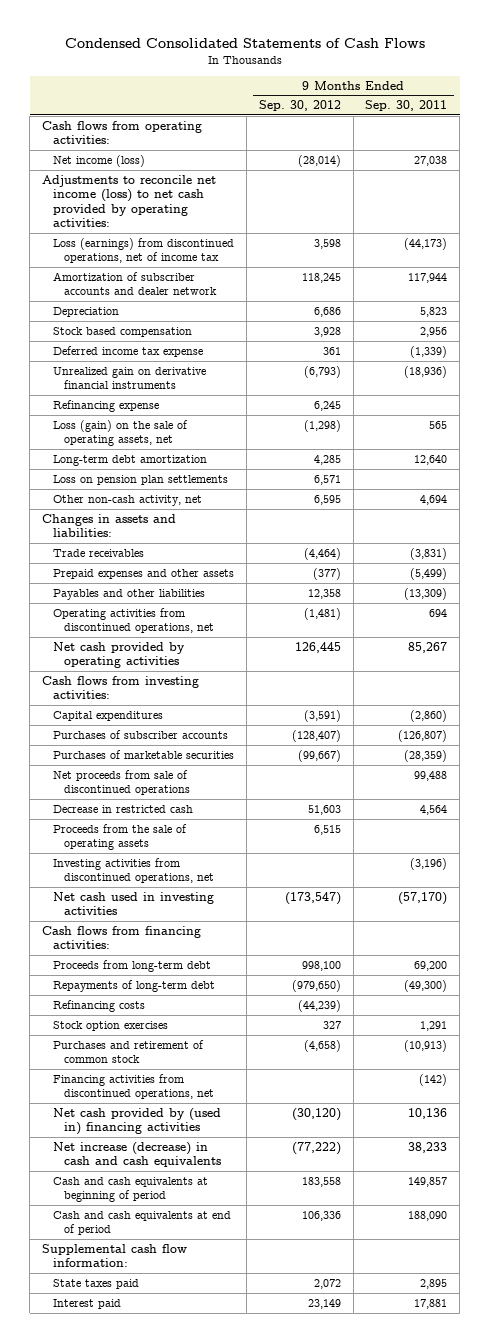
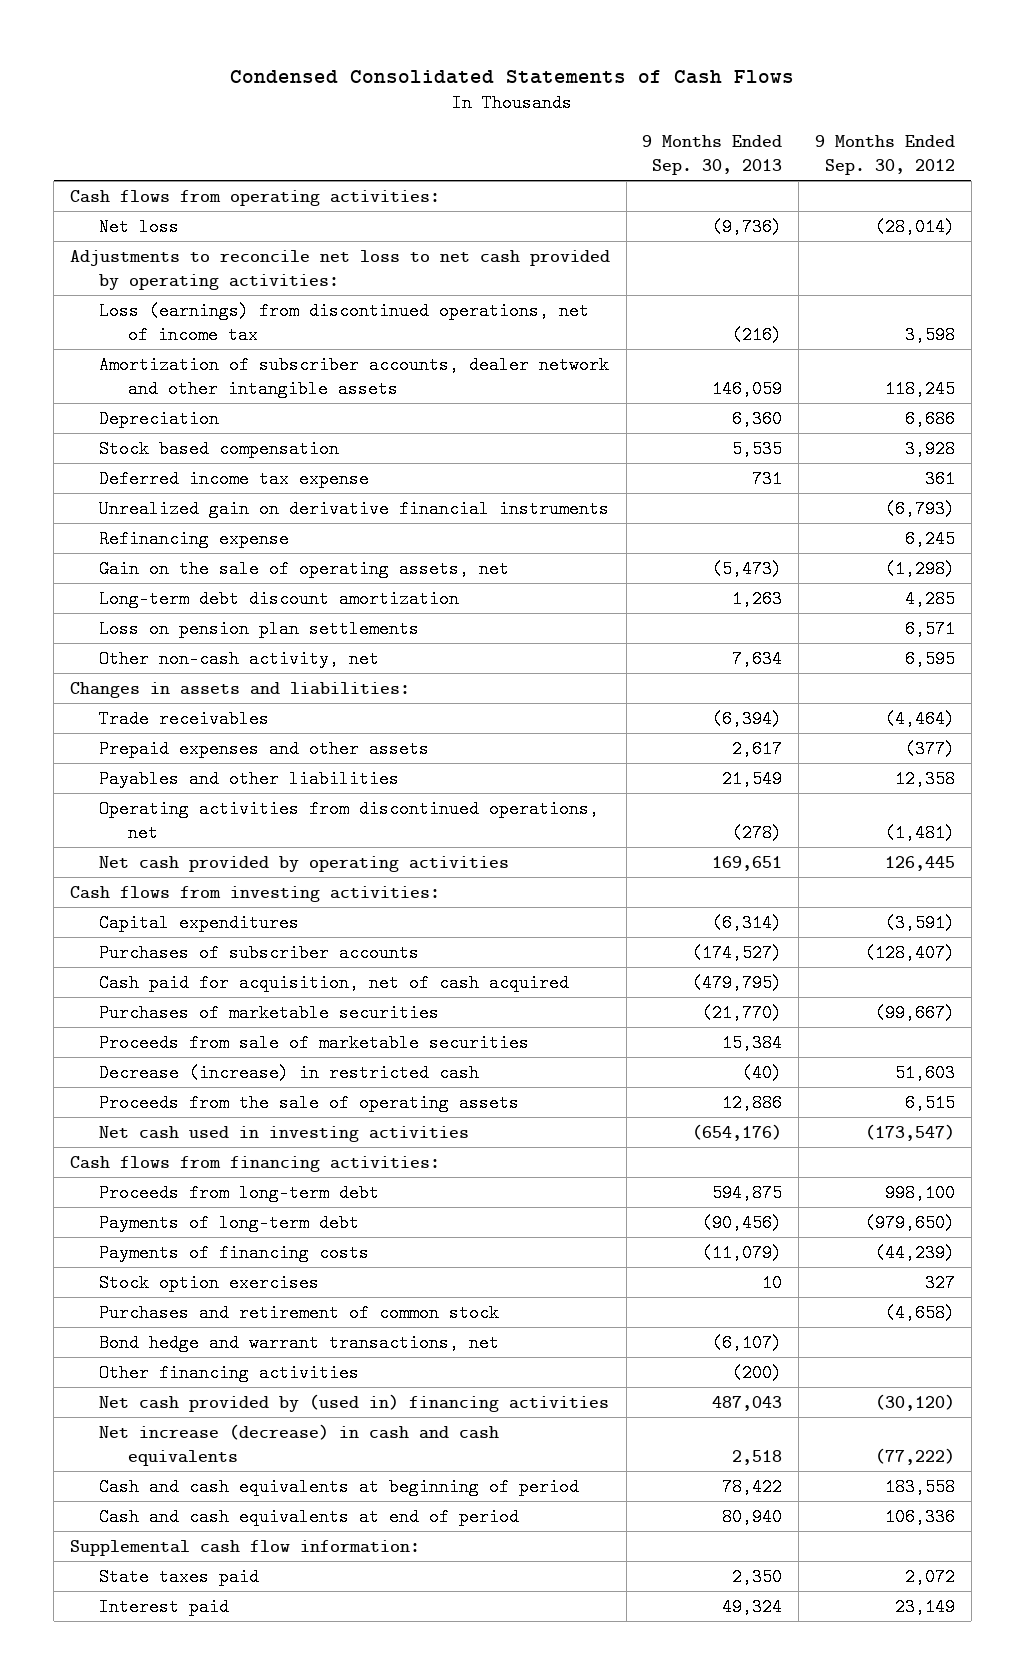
- | 9 Months Ended Sep. 30, 2012 | 9 Months Ended Sep. 30, 2011
+ | 9 Months Ended Sep. 30, 2013 | 9 Months Ended Sep. 30, 2012
- Net income (loss) | (28,014) | 27,038
- Adjustments to reconcile net income (loss) to net cash provided by operating activities:
+ Net loss | (9,736) | (28,014)
+ Adjustments to reconcile net loss to net cash provided by operating activities:
- Amortization of subscriber accounts and dealer network | 118,245 | 117,944
+ Amortization of subscriber accounts, dealer network and other intangible assets | 146,059 | 118,245
- Loss (gain) on the sale of operating assets, net | (1,298) | 565
- Long-term debt amortization | 4,285 | 12,640
+ Gain on the sale of operating assets, net | (5,473) | (1,298)
+ Long-term debt discount amortization | 1,263 | 4,285
+ Cash paid for acquisition, net of cash acquired | (479,795) |
- Net proceeds from sale of discontinued operations | | 99,488
- Decrease in restricted cash | 51,603 | 4,564
+ Proceeds from sale of marketable securities | 15,384 |
+ Decrease (increase) in restricted cash | (40) | 51,603
- Investing activities from discontinued operations, net | | (3,196)
- Repayments of long-term debt | (979,650) | (49,300)
- Refinancing costs | (44,239) |
+ Payments of long-term debt | (90,456) | (979,650)
+ Payments of financing costs | (11,079) | (44,239)
- Financing activities from discontinued operations, net | | (142)
+ Bond hedge and warrant transactions, net | (6,107) |
+ Other financing activities | (200) |

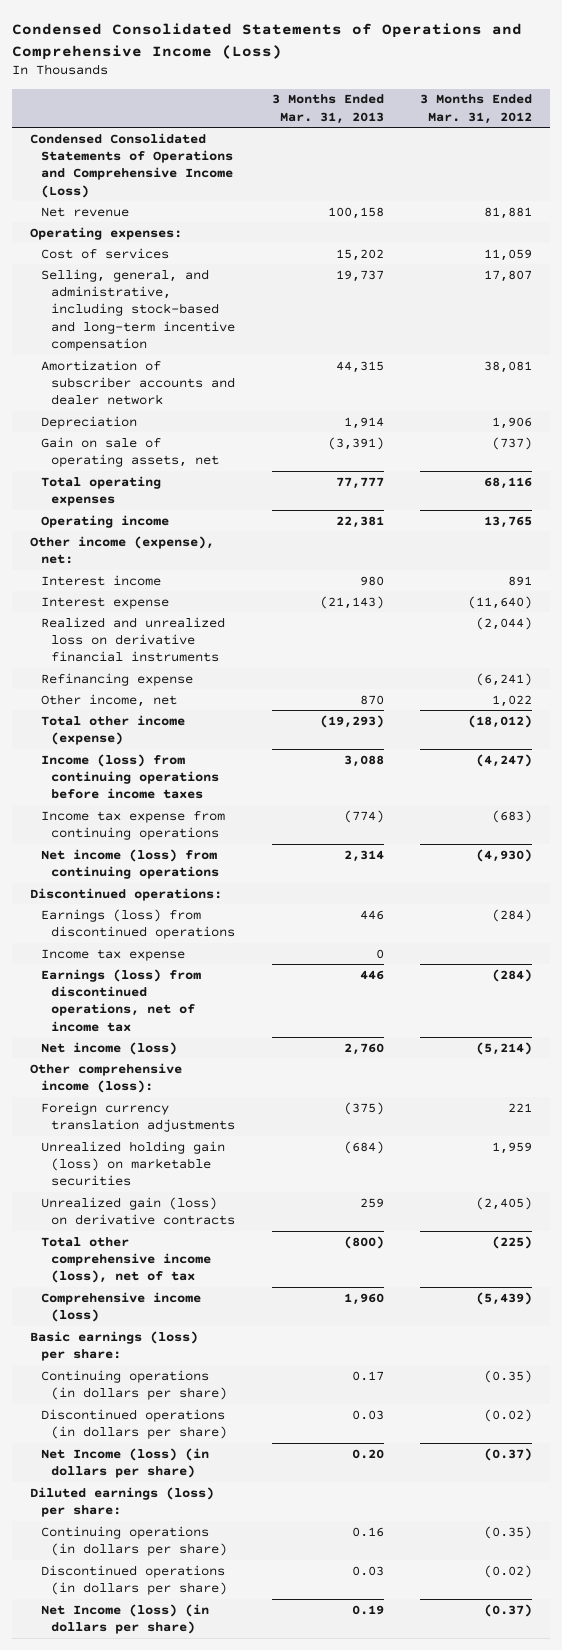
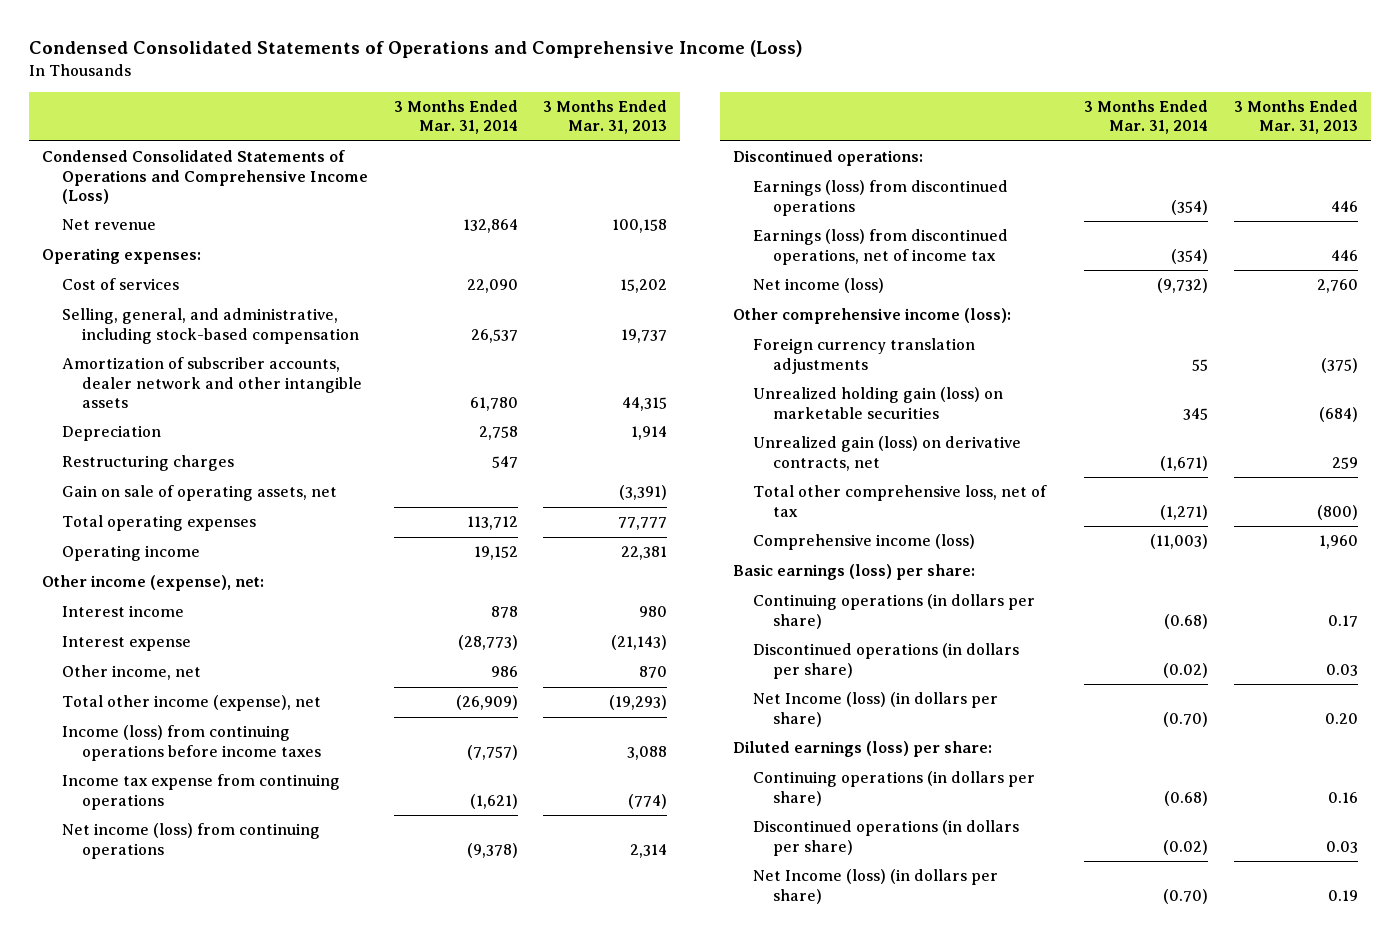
- | 3 Months Ended Mar. 31, 2013 | 3 Months Ended Mar. 31, 2012
+ | 3 Months Ended Mar. 31, 2014 | 3 Months Ended Mar. 31, 2013
- Selling, general, and administrative, including stock-based and long-term incentive compensation | 19,737 | 17,807
- Amortization of subscriber accounts and dealer network | 44,315 | 38,081
+ Selling, general, and administrative, including stock-based compensation | 26,537 | 19,737
+ Amortization of subscriber accounts, dealer network and other intangible assets | 61,780 | 44,315
+ Restructuring charges | 547 |
- Realized and unrealized loss on derivative financial instruments | | (2,044)
- Refinancing expense | | (6,241)
- Total other income (expense) | (19,293) | (18,012)
+ Total other income (expense), net | (26,909) | (19,293)
- Income tax expense | 0 |
- Unrealized gain (loss) on derivative contracts | 259 | (2,405)
- Total other comprehensive income (loss), net of tax | (800) | (225)
+ Unrealized gain (loss) on derivative contracts, net | (1,671) | 259
+ Total other comprehensive loss, net of tax | (1,271) | (800)

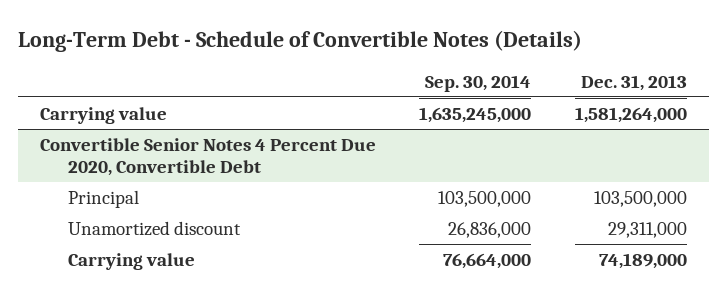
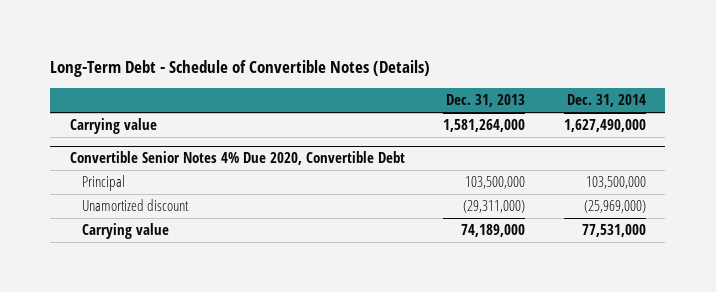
- | Sep. 30, 2014 | Dec. 31, 2013
+ | Dec. 31, 2013 | Dec. 31, 2014
- Convertible Senior Notes 4 Percent Due 2020, Convertible Debt
+ Convertible Senior Notes 4% Due 2020, Convertible Debt
- Unamortized discount | 26,836,000 | 29,311,000
+ Unamortized discount | (29,311,000) | (25,969,000)

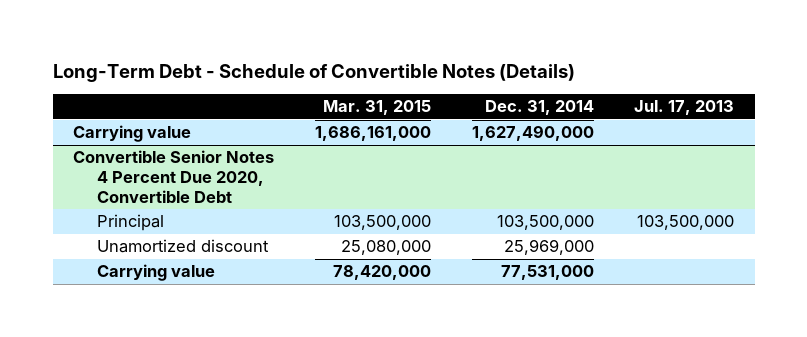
- | Dec. 31, 2013 | Dec. 31, 2014
+ | Mar. 31, 2015 | Dec. 31, 2014 | Jul. 17, 2013
- Convertible Senior Notes 4% Due 2020, Convertible Debt
+ Convertible Senior Notes 4 Percent Due 2020, Convertible Debt
- Unamortized discount | (29,311,000) | (25,969,000)
+ Unamortized discount | 25,080,000 | 25,969,000 |

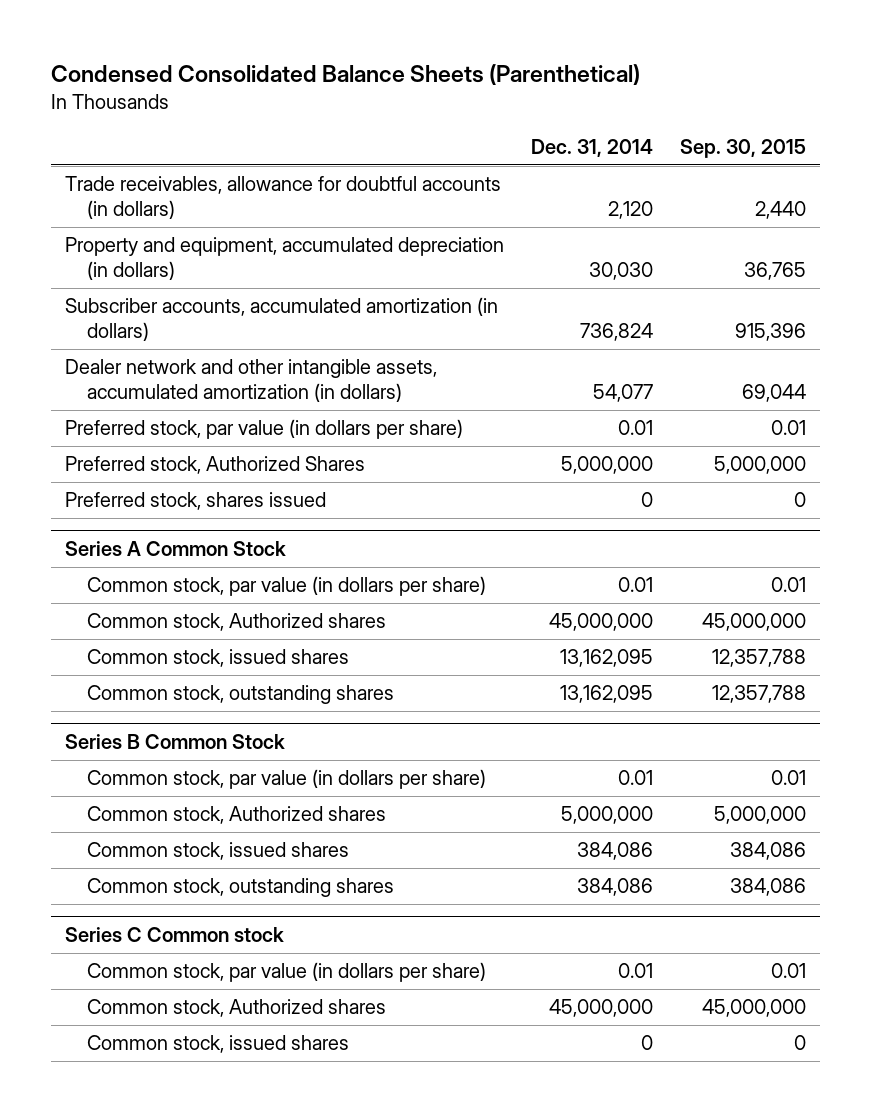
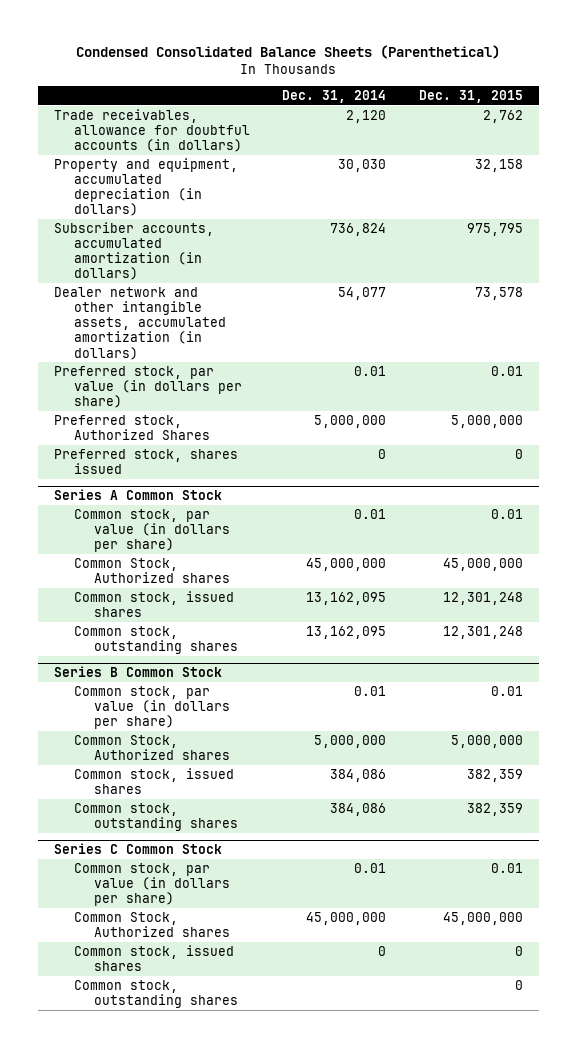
- | Dec. 31, 2014 | Sep. 30, 2015
+ | Dec. 31, 2014 | Dec. 31, 2015
@ Series A Common Stock
- Common stock, Authorized shares | 45,000,000 | 45,000,000
+ Common Stock, Authorized shares | 45,000,000 | 45,000,000
@ Series B Common Stock
- Common stock, Authorized shares | 5,000,000 | 5,000,000
+ Common Stock, Authorized shares | 5,000,000 | 5,000,000
- Series C Common stock
+ Series C Common Stock
- Common stock, Authorized shares | 45,000,000 | 45,000,000
+ Common Stock, Authorized shares | 45,000,000 | 45,000,000
+ Common stock, outstanding shares | | 0

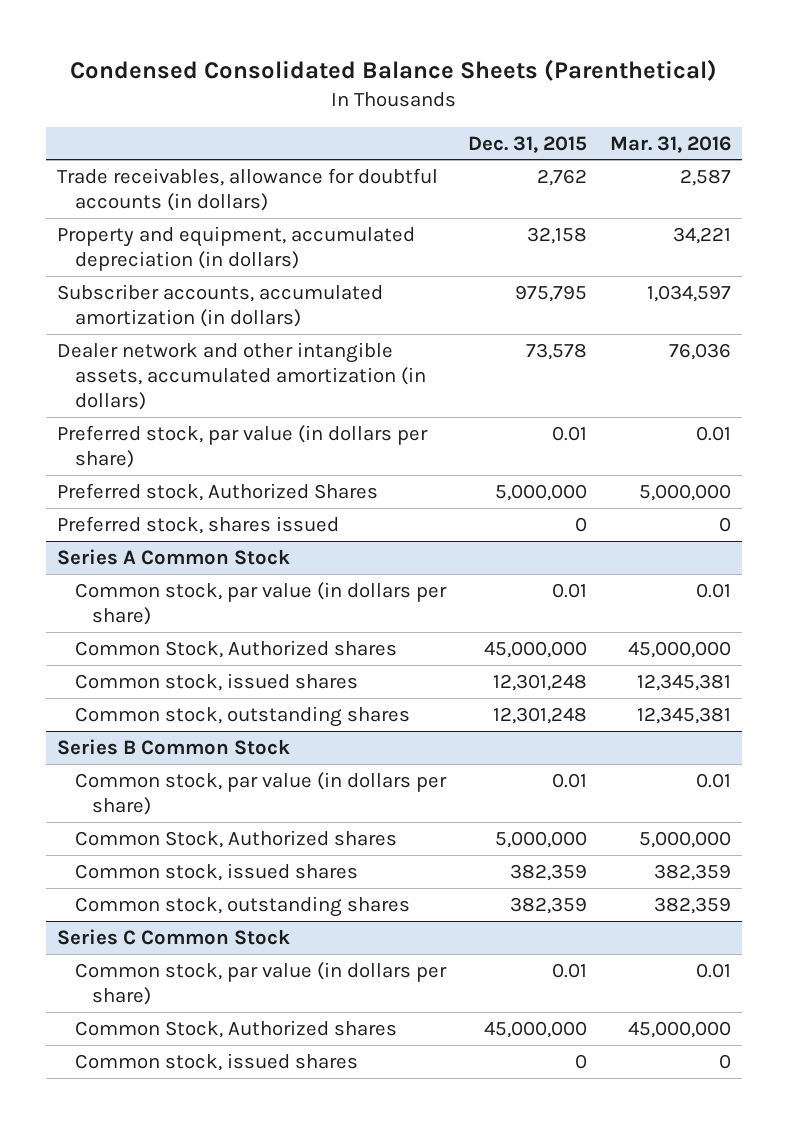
- | Dec. 31, 2014 | Dec. 31, 2015
+ | Dec. 31, 2015 | Mar. 31, 2016
@ Series C Common Stock
- Common stock, outstanding shares | | 0

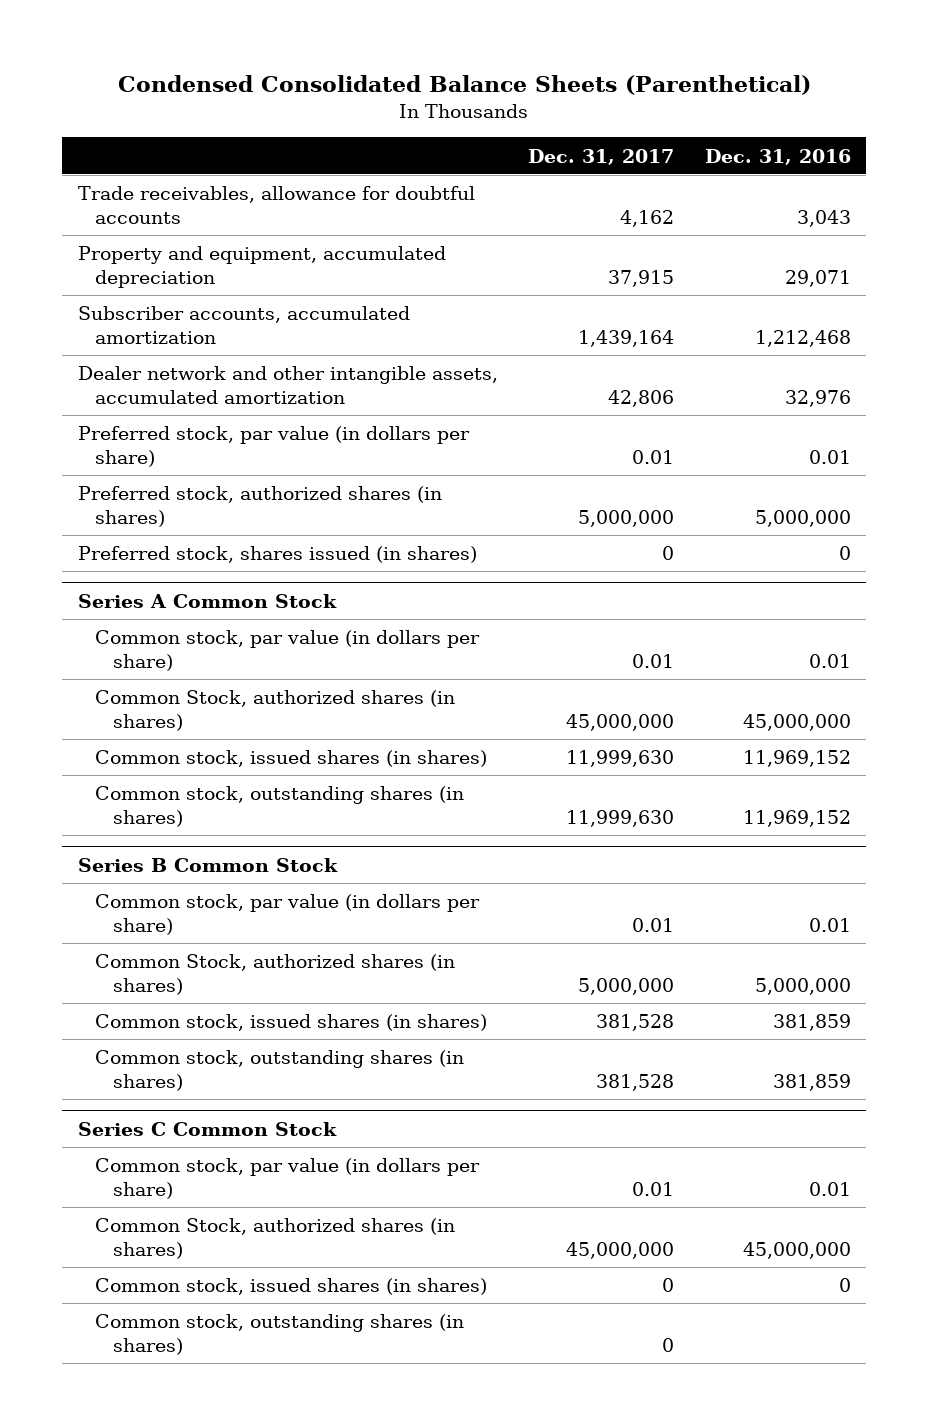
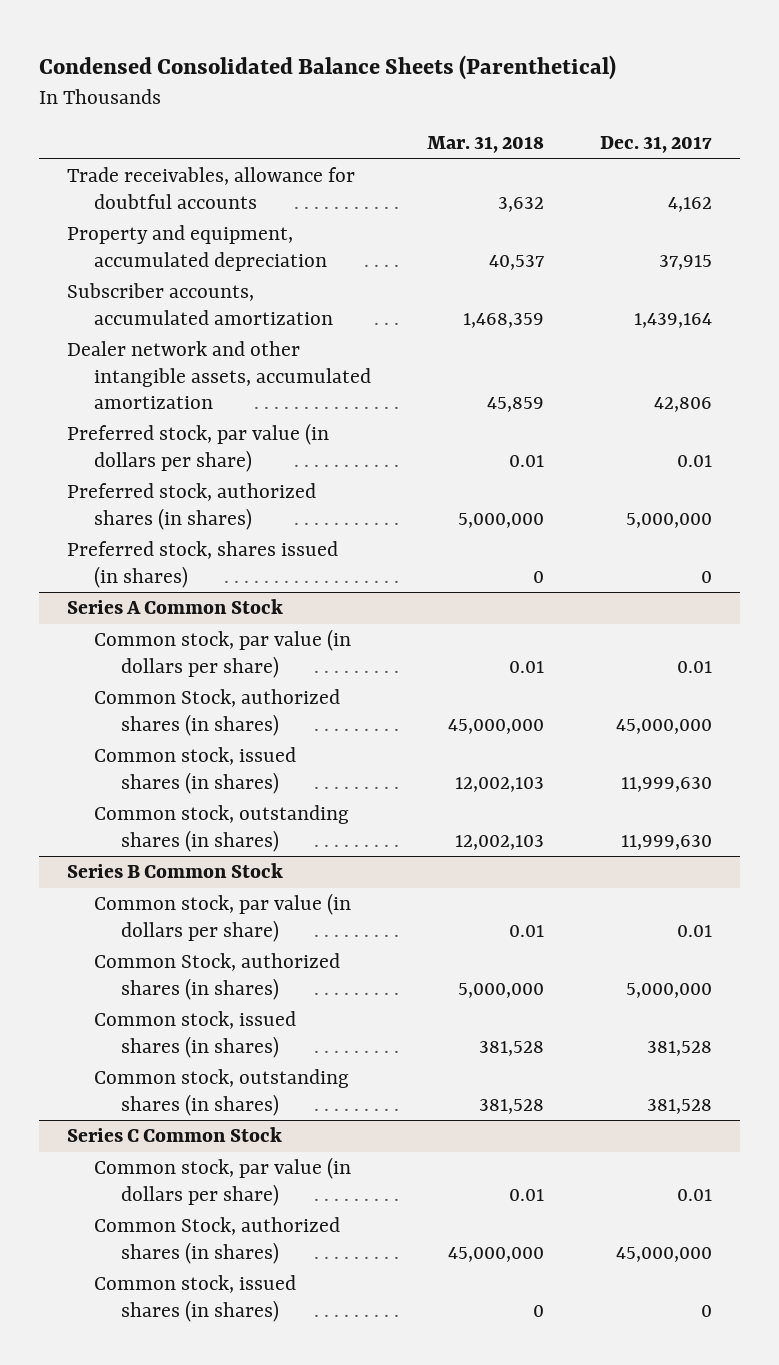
- | Dec. 31, 2017 | Dec. 31, 2016
+ | Mar. 31, 2018 | Dec. 31, 2017
@ Series C Common Stock
- Common stock, outstanding shares (in shares) | 0 |

